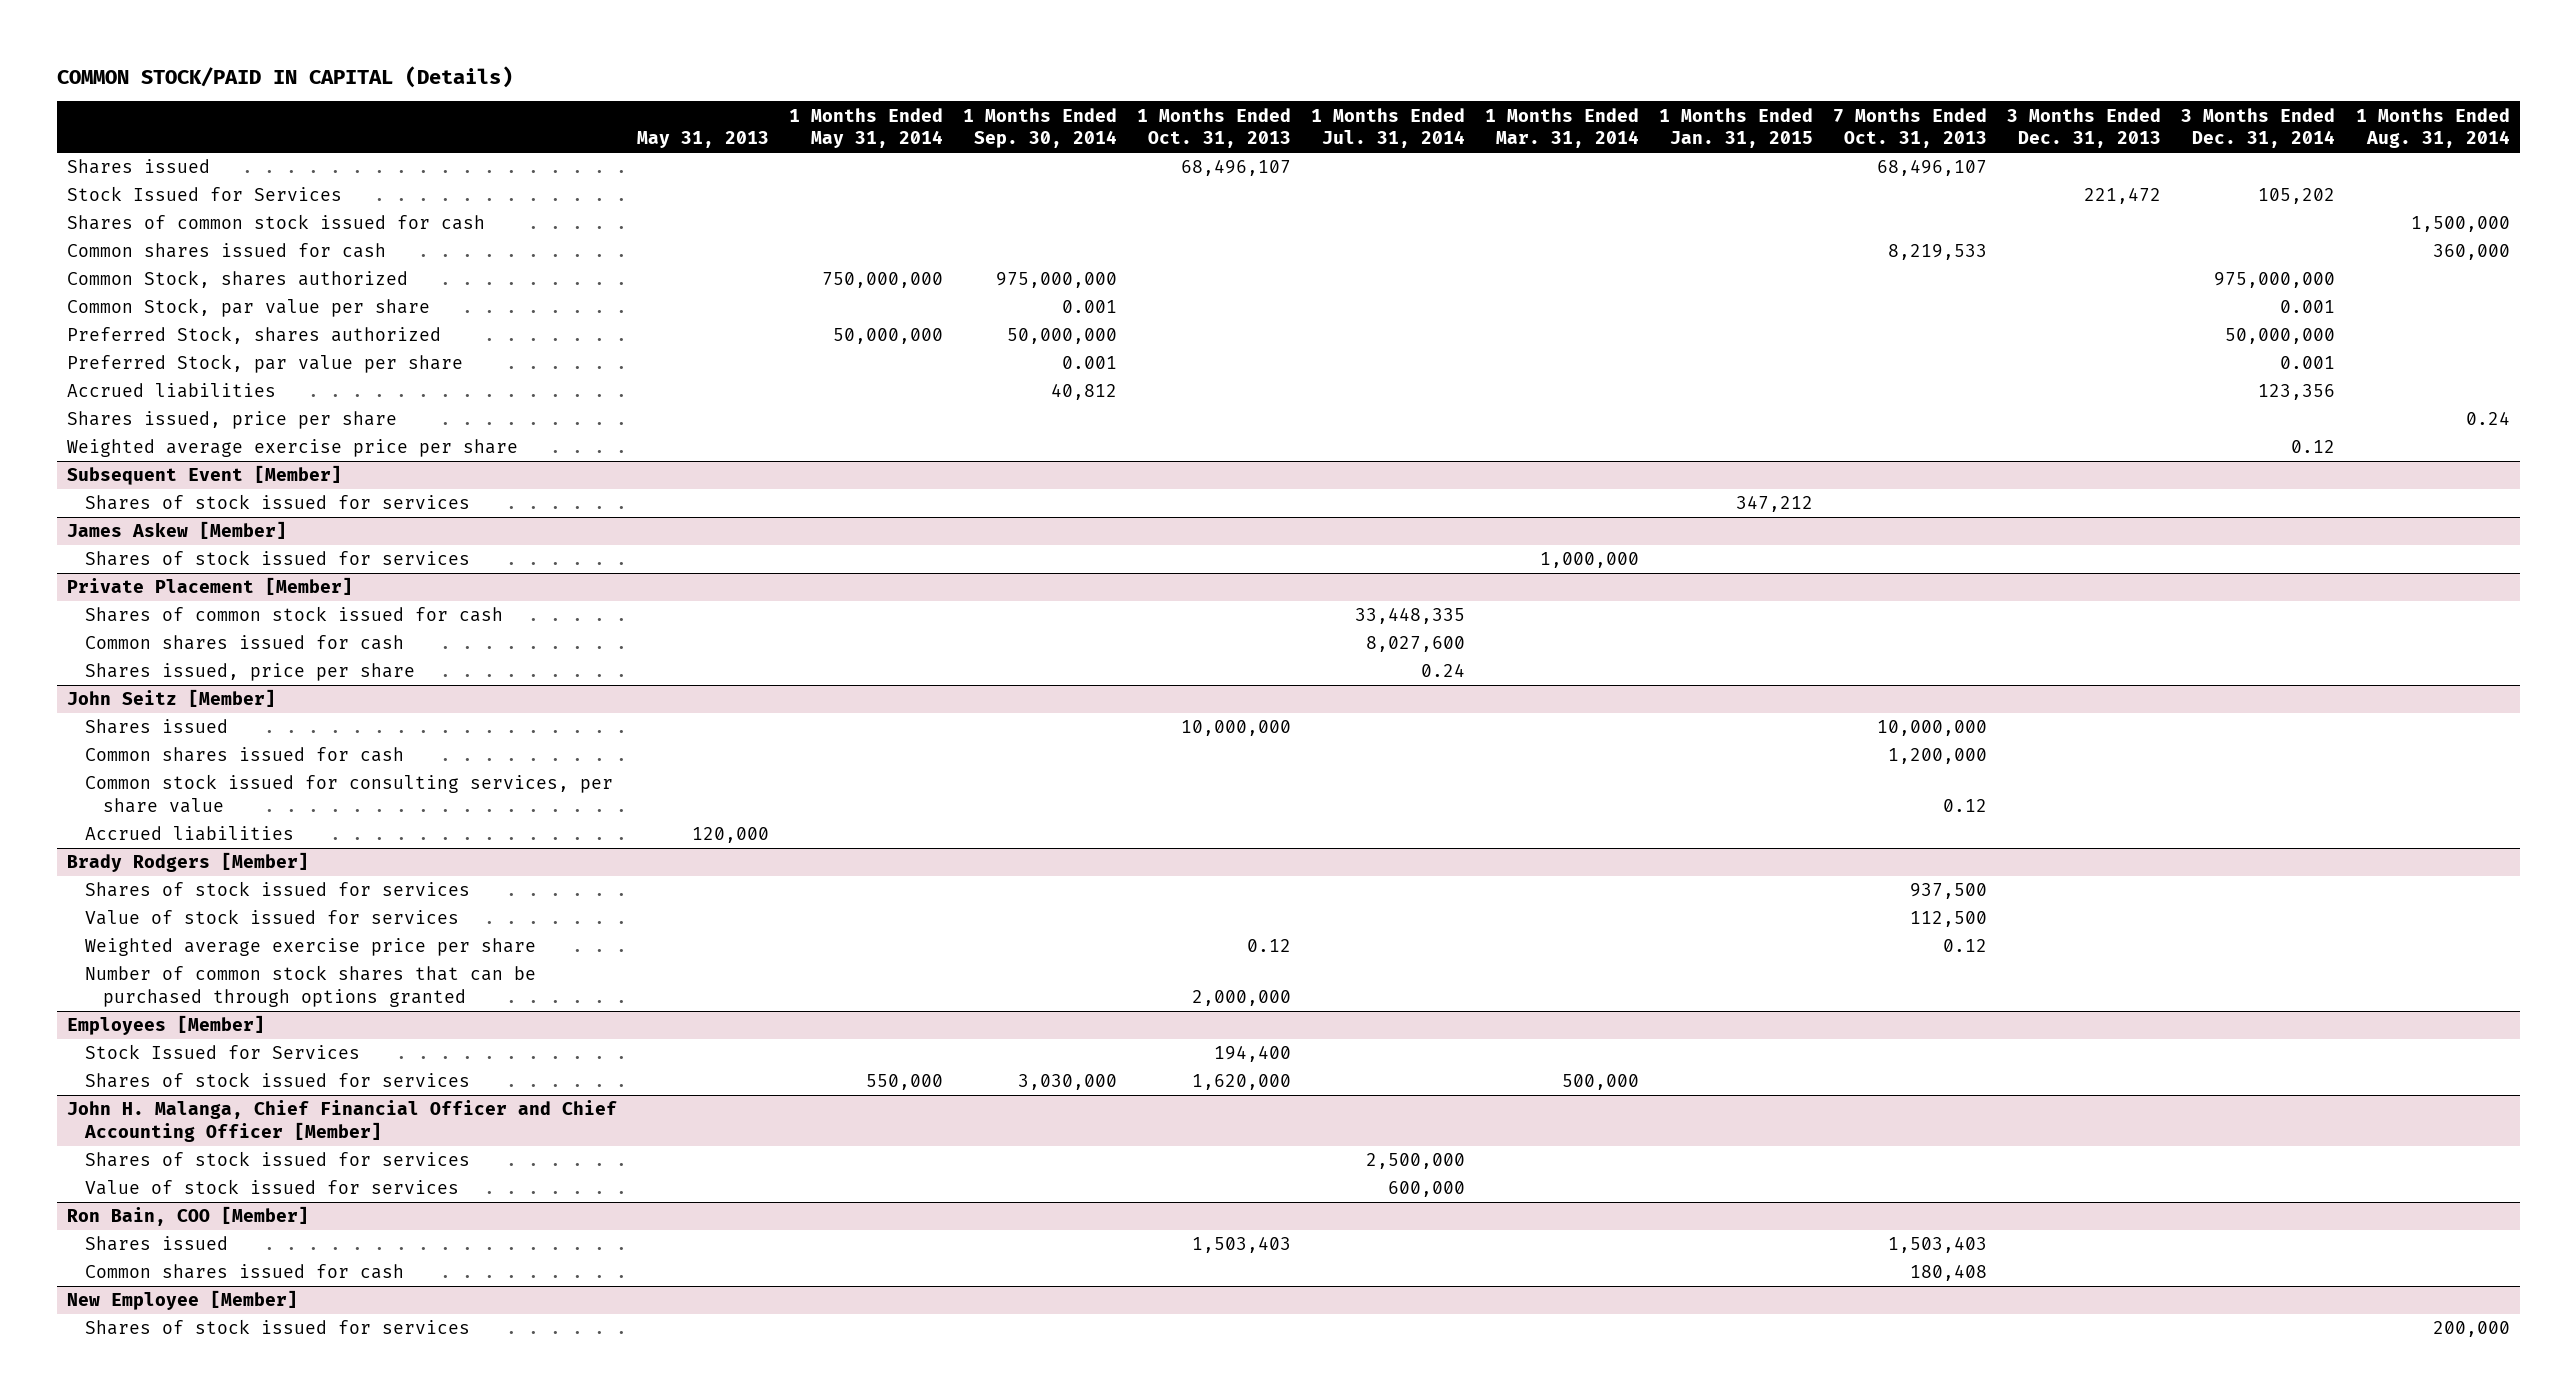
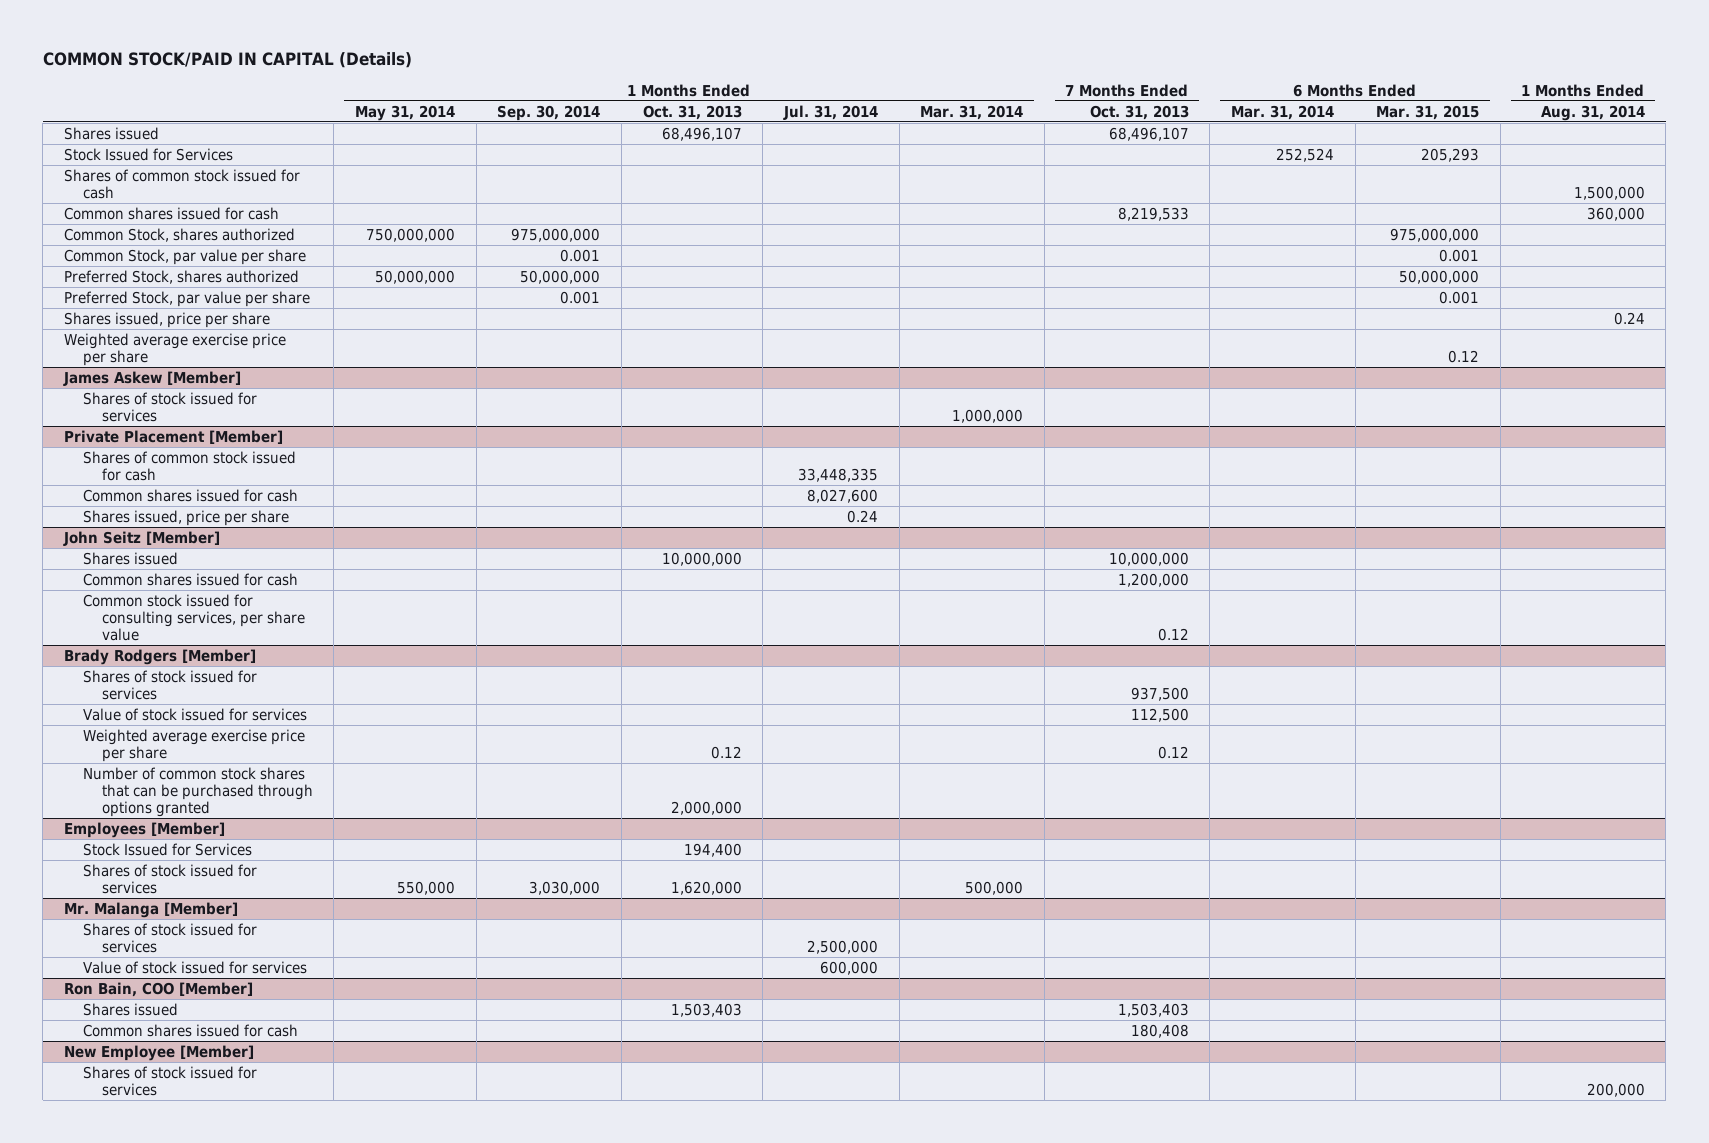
- | May 31, 2013 | 1 Months Ended May 31, 2014 | 1 Months Ended Sep. 30, 2014 | 1 Months Ended Oct. 31, 2013 | 1 Months Ended Jul. 31, 2014 | 1 Months Ended Mar. 31, 2014 | 1 Months Ended Jan. 31, 2015 | 7 Months Ended Oct. 31, 2013 | 3 Months Ended Dec. 31, 2013 | 3 Months Ended Dec. 31, 2014 | 1 Months Ended Aug. 31, 2014
+ | 1 Months Ended May 31, 2014 | 1 Months Ended Sep. 30, 2014 | 1 Months Ended Oct. 31, 2013 | 1 Months Ended Jul. 31, 2014 | 1 Months Ended Mar. 31, 2014 | 7 Months Ended Oct. 31, 2013 | 6 Months Ended Mar. 31, 2014 | 6 Months Ended Mar. 31, 2015 | 1 Months Ended Aug. 31, 2014
- Accrued liabilities | | | 40,812 | | | | | | | 123,356 |
- Subsequent Event [Member]
- Shares of stock issued for services | | | | | | | 347,212 | | | |
@ John Seitz [Member]
- Accrued liabilities | 120,000 | | | | | | | | | |
- John H. Malanga, Chief Financial Officer and Chief Accounting Officer [Member]
+ Mr. Malanga [Member]

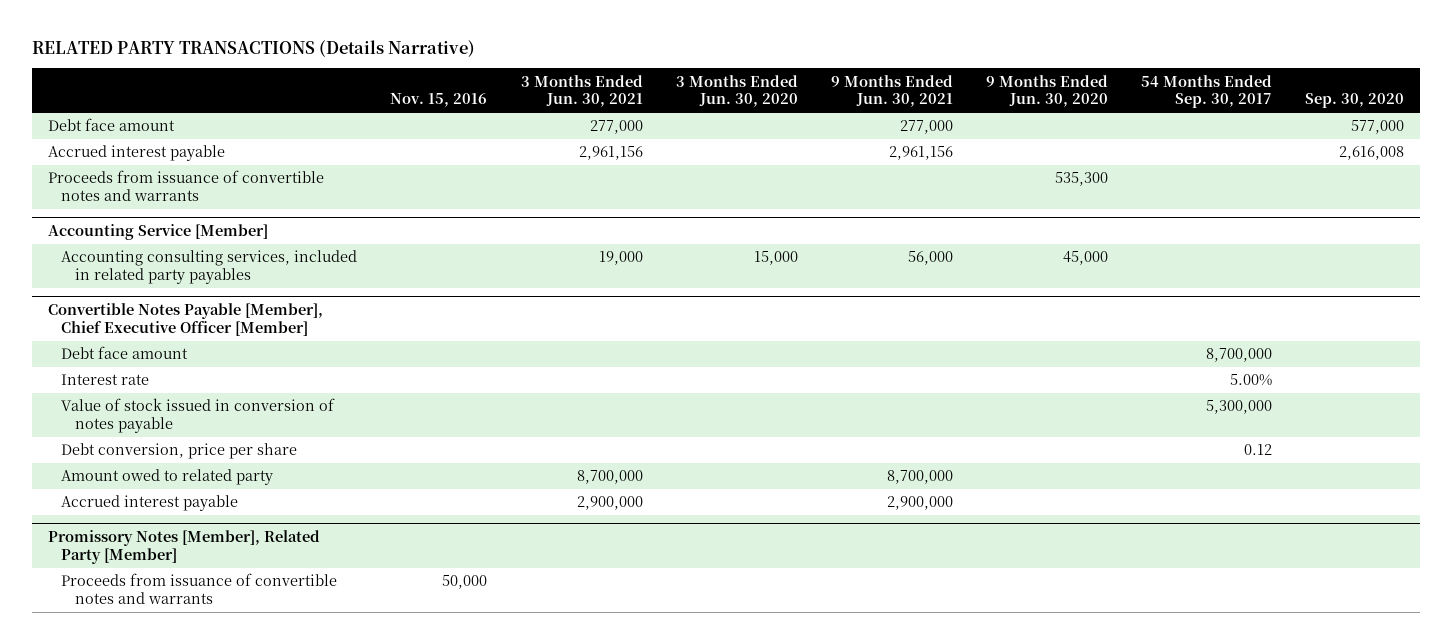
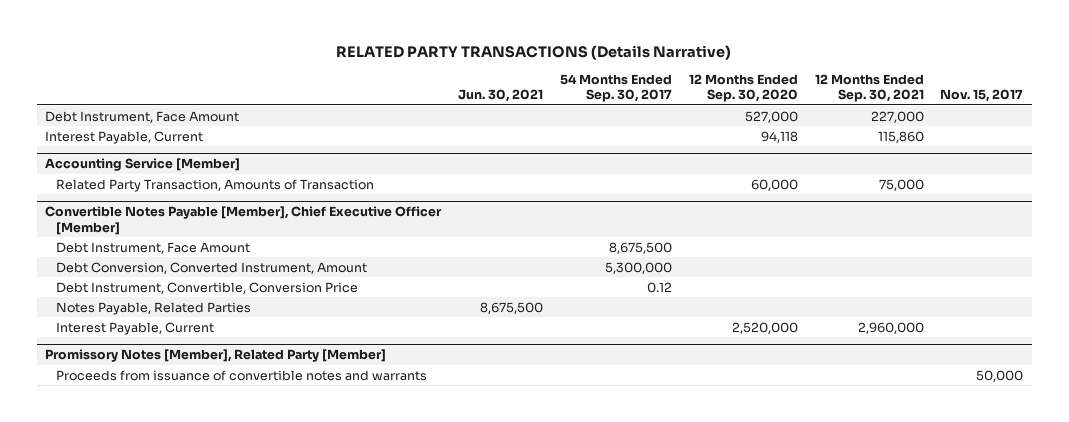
- | Nov. 15, 2016 | 3 Months Ended Jun. 30, 2021 | 3 Months Ended Jun. 30, 2020 | 9 Months Ended Jun. 30, 2021 | 9 Months Ended Jun. 30, 2020 | 54 Months Ended Sep. 30, 2017 | Sep. 30, 2020
+ | Jun. 30, 2021 | 54 Months Ended Sep. 30, 2017 | 12 Months Ended Sep. 30, 2020 | 12 Months Ended Sep. 30, 2021 | Nov. 15, 2017
- Debt face amount | | 277,000 | | 277,000 | | | 577,000
- Accrued interest payable | | 2,961,156 | | 2,961,156 | | | 2,616,008
- Proceeds from issuance of convertible notes and warrants | | | | | 535,300 | |
+ Debt Instrument, Face Amount | | | 527,000 | 227,000 |
+ Interest Payable, Current | | | 94,118 | 115,860 |
@ Accounting Service [Member]
- Accounting consulting services, included in related party payables | | 19,000 | 15,000 | 56,000 | 45,000 | |
+ Related Party Transaction, Amounts of Transaction | | | 60,000 | 75,000 |
@ Convertible Notes Payable [Member], Chief Executive Officer [Member]
- Debt face amount | | | | | | 8,700,000 |
- Interest rate | | | | | | 5.00% |
- Value of stock issued in conversion of notes payable | | | | | | 5,300,000 |
- Debt conversion, price per share | | | | | | 0.12 |
- Amount owed to related party | | 8,700,000 | | 8,700,000 | | |
- Accrued interest payable | | 2,900,000 | | 2,900,000 | | |
+ Debt Instrument, Face Amount | | 8,675,500 | | |
+ Debt Conversion, Converted Instrument, Amount | | 5,300,000 | | |
+ Debt Instrument, Convertible, Conversion Price | | 0.12 | | |
+ Notes Payable, Related Parties | 8,675,500 | | | |
+ Interest Payable, Current | | | 2,520,000 | 2,960,000 |

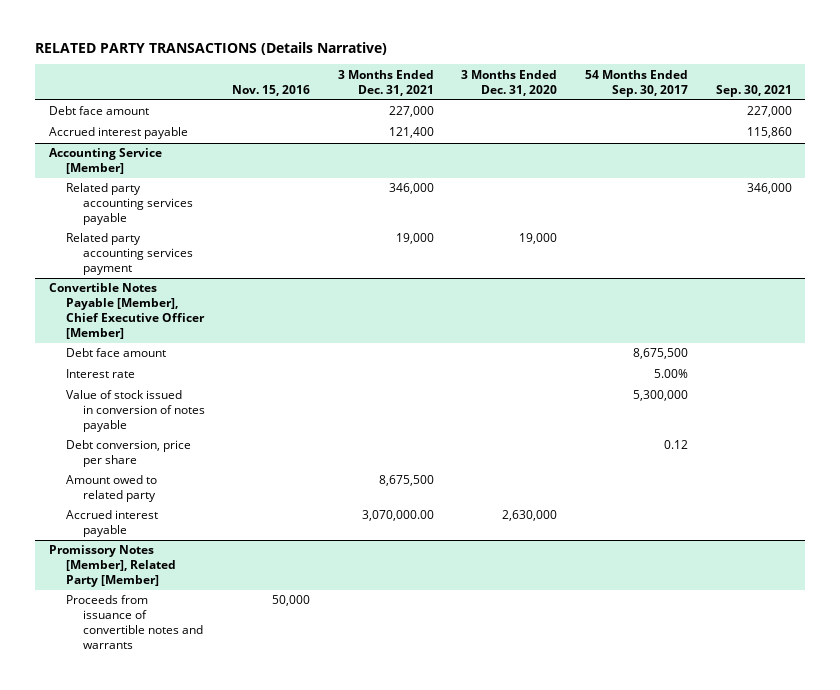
- | Jun. 30, 2021 | 54 Months Ended Sep. 30, 2017 | 12 Months Ended Sep. 30, 2020 | 12 Months Ended Sep. 30, 2021 | Nov. 15, 2017
+ | Nov. 15, 2016 | 3 Months Ended Dec. 31, 2021 | 3 Months Ended Dec. 31, 2020 | 54 Months Ended Sep. 30, 2017 | Sep. 30, 2021
- Debt Instrument, Face Amount | | | 527,000 | 227,000 |
- Interest Payable, Current | | | 94,118 | 115,860 |
+ Debt face amount | | 227,000 | | | 227,000
+ Accrued interest payable | | 121,400 | | | 115,860
@ Accounting Service [Member]
- Related Party Transaction, Amounts of Transaction | | | 60,000 | 75,000 |
+ Related party accounting services payable | | 346,000 | | | 346,000
+ Related party accounting services payment | | 19,000 | 19,000 | |
@ Convertible Notes Payable [Member], Chief Executive Officer [Member]
- Debt Instrument, Face Amount | | 8,675,500 | | |
- Debt Conversion, Converted Instrument, Amount | | 5,300,000 | | |
- Debt Instrument, Convertible, Conversion Price | | 0.12 | | |
- Notes Payable, Related Parties | 8,675,500 | | | |
- Interest Payable, Current | | | 2,520,000 | 2,960,000 |
+ Debt face amount | | | | 8,675,500 |
+ Interest rate | | | | 5.00% |
+ Value of stock issued in conversion of notes payable | | | | 5,300,000 |
+ Debt conversion, price per share | | | | 0.12 |
+ Amount owed to related party | | 8,675,500 | | |
+ Accrued interest payable | | 3,070,000.00 | 2,630,000 | |

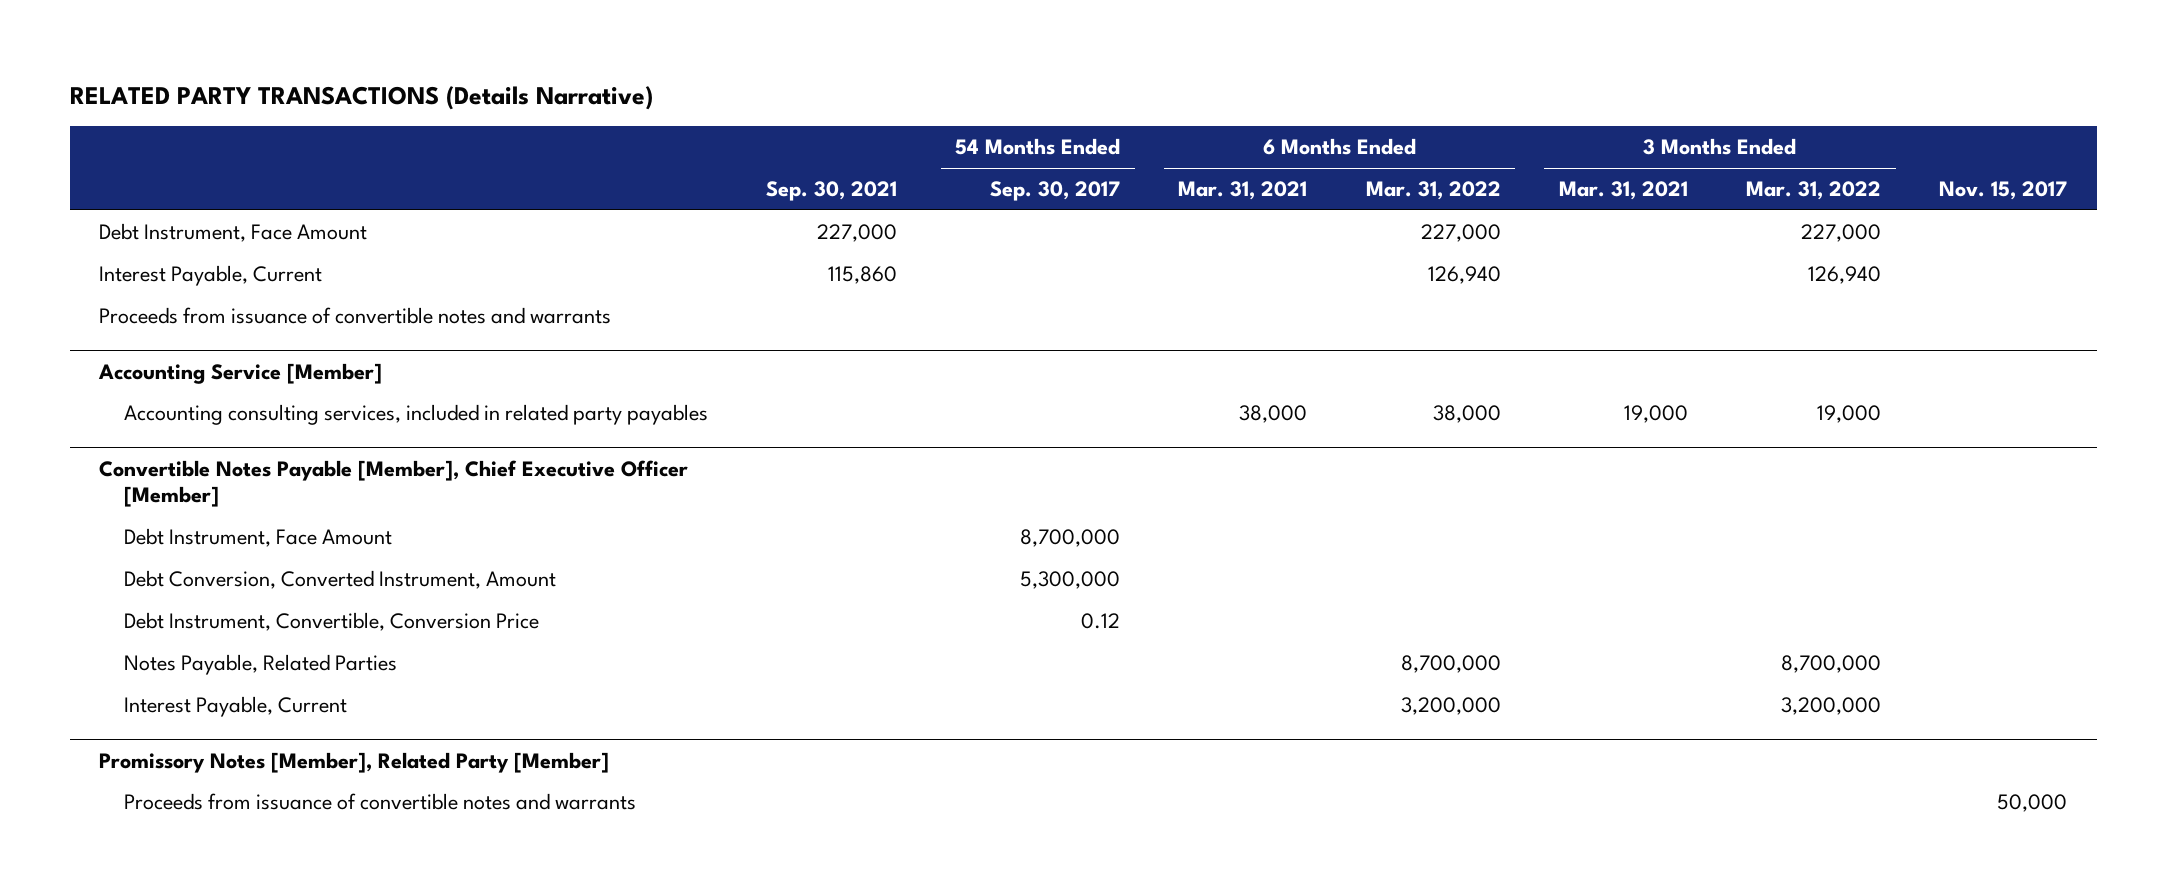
- | Nov. 15, 2016 | 3 Months Ended Dec. 31, 2021 | 3 Months Ended Dec. 31, 2020 | 54 Months Ended Sep. 30, 2017 | Sep. 30, 2021
+ | Sep. 30, 2021 | 54 Months Ended Sep. 30, 2017 | 6 Months Ended Mar. 31, 2021 | 6 Months Ended Mar. 31, 2022 | 3 Months Ended Mar. 31, 2021 | 3 Months Ended Mar. 31, 2022 | Nov. 15, 2017
- Debt face amount | | 227,000 | | | 227,000
- Accrued interest payable | | 121,400 | | | 115,860
+ Debt Instrument, Face Amount | 227,000 | | | 227,000 | | 227,000 |
+ Interest Payable, Current | 115,860 | | | 126,940 | | 126,940 |
+ Proceeds from issuance of convertible notes and warrants
@ Accounting Service [Member]
- Related party accounting services payable | | 346,000 | | | 346,000
- Related party accounting services payment | | 19,000 | 19,000 | |
+ Accounting consulting services, included in related party payables | | | 38,000 | 38,000 | 19,000 | 19,000 |
@ Convertible Notes Payable [Member], Chief Executive Officer [Member]
- Debt face amount | | | | 8,675,500 |
- Interest rate | | | | 5.00% |
- Value of stock issued in conversion of notes payable | | | | 5,300,000 |
- Debt conversion, price per share | | | | 0.12 |
- Amount owed to related party | | 8,675,500 | | |
- Accrued interest payable | | 3,070,000.00 | 2,630,000 | |
+ Debt Instrument, Face Amount | | 8,700,000 | | | | |
+ Debt Conversion, Converted Instrument, Amount | | 5,300,000 | | | | |
+ Debt Instrument, Convertible, Conversion Price | | 0.12 | | | | |
+ Notes Payable, Related Parties | | | | 8,700,000 | | 8,700,000 |
+ Interest Payable, Current | | | | 3,200,000 | | 3,200,000 |

